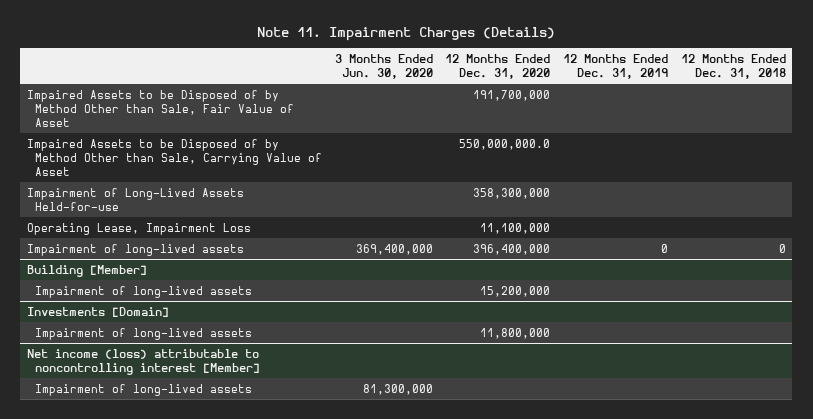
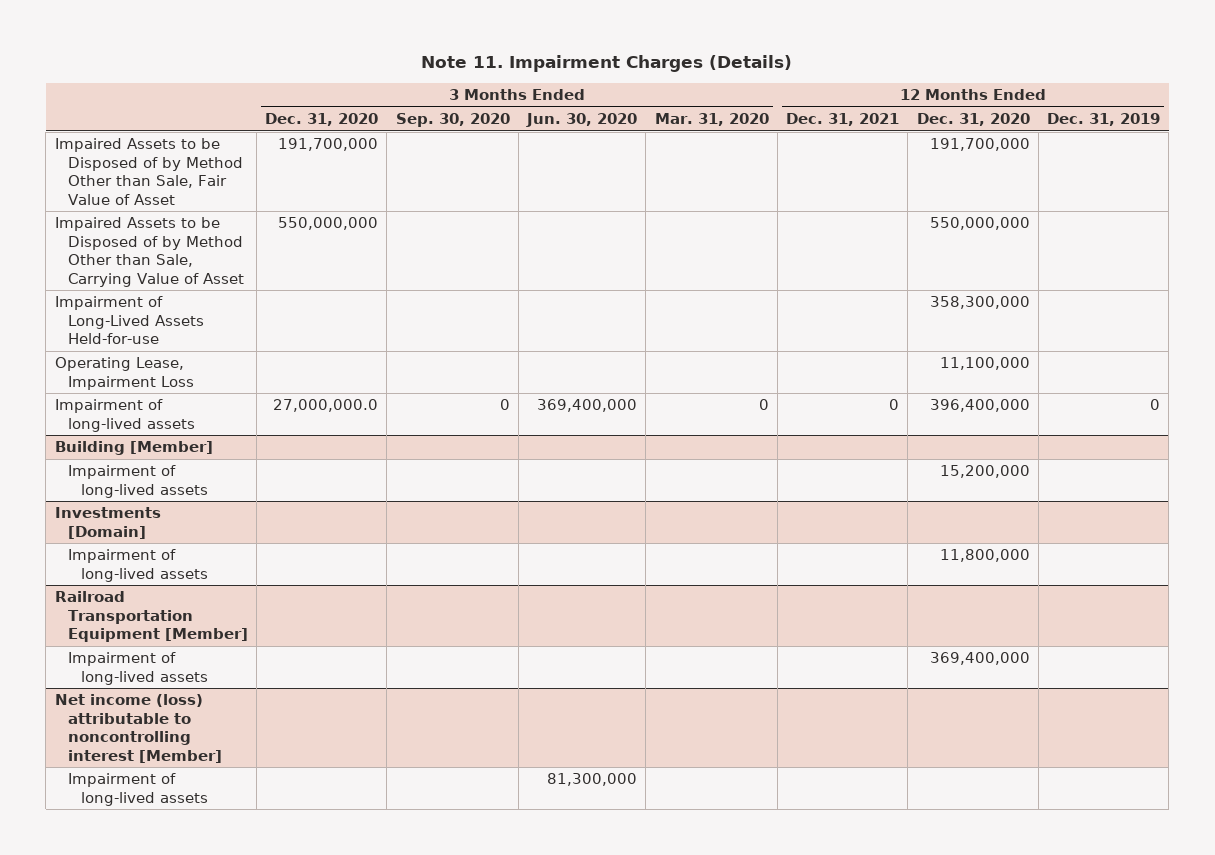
- | 3 Months Ended Jun. 30, 2020 | 12 Months Ended Dec. 31, 2020 | 12 Months Ended Dec. 31, 2019 | 12 Months Ended Dec. 31, 2018
+ | 3 Months Ended Dec. 31, 2020 | 3 Months Ended Sep. 30, 2020 | 3 Months Ended Jun. 30, 2020 | 3 Months Ended Mar. 31, 2020 | 12 Months Ended Dec. 31, 2021 | 12 Months Ended Dec. 31, 2020 | 12 Months Ended Dec. 31, 2019
- Impaired Assets to be Disposed of by Method Other than Sale, Carrying Value of Asset | | 550,000,000.0 | |
+ Impaired Assets to be Disposed of by Method Other than Sale, Carrying Value of Asset | 550,000,000 | | | | | 550,000,000 |
+ Railroad Transportation Equipment [Member]
+ Impairment of long-lived assets | | | | | | 369,400,000 |

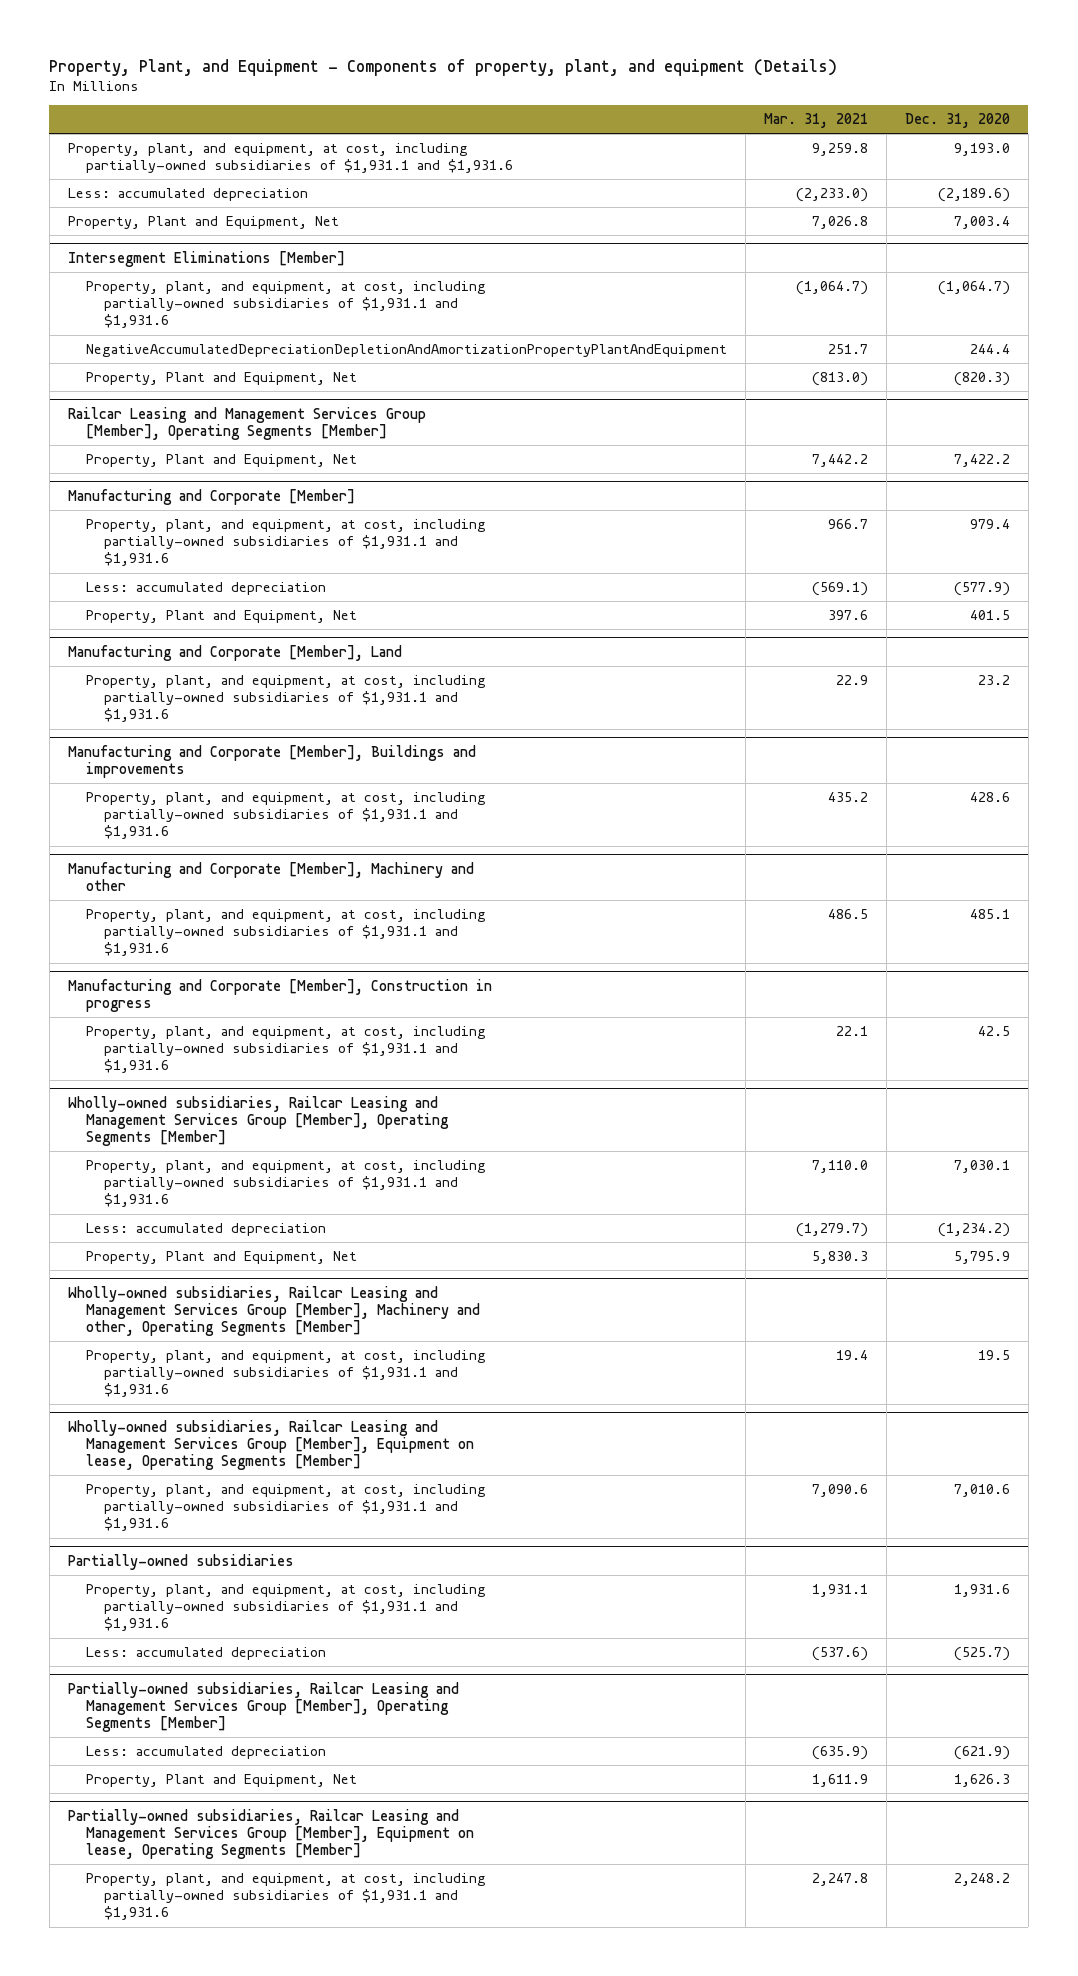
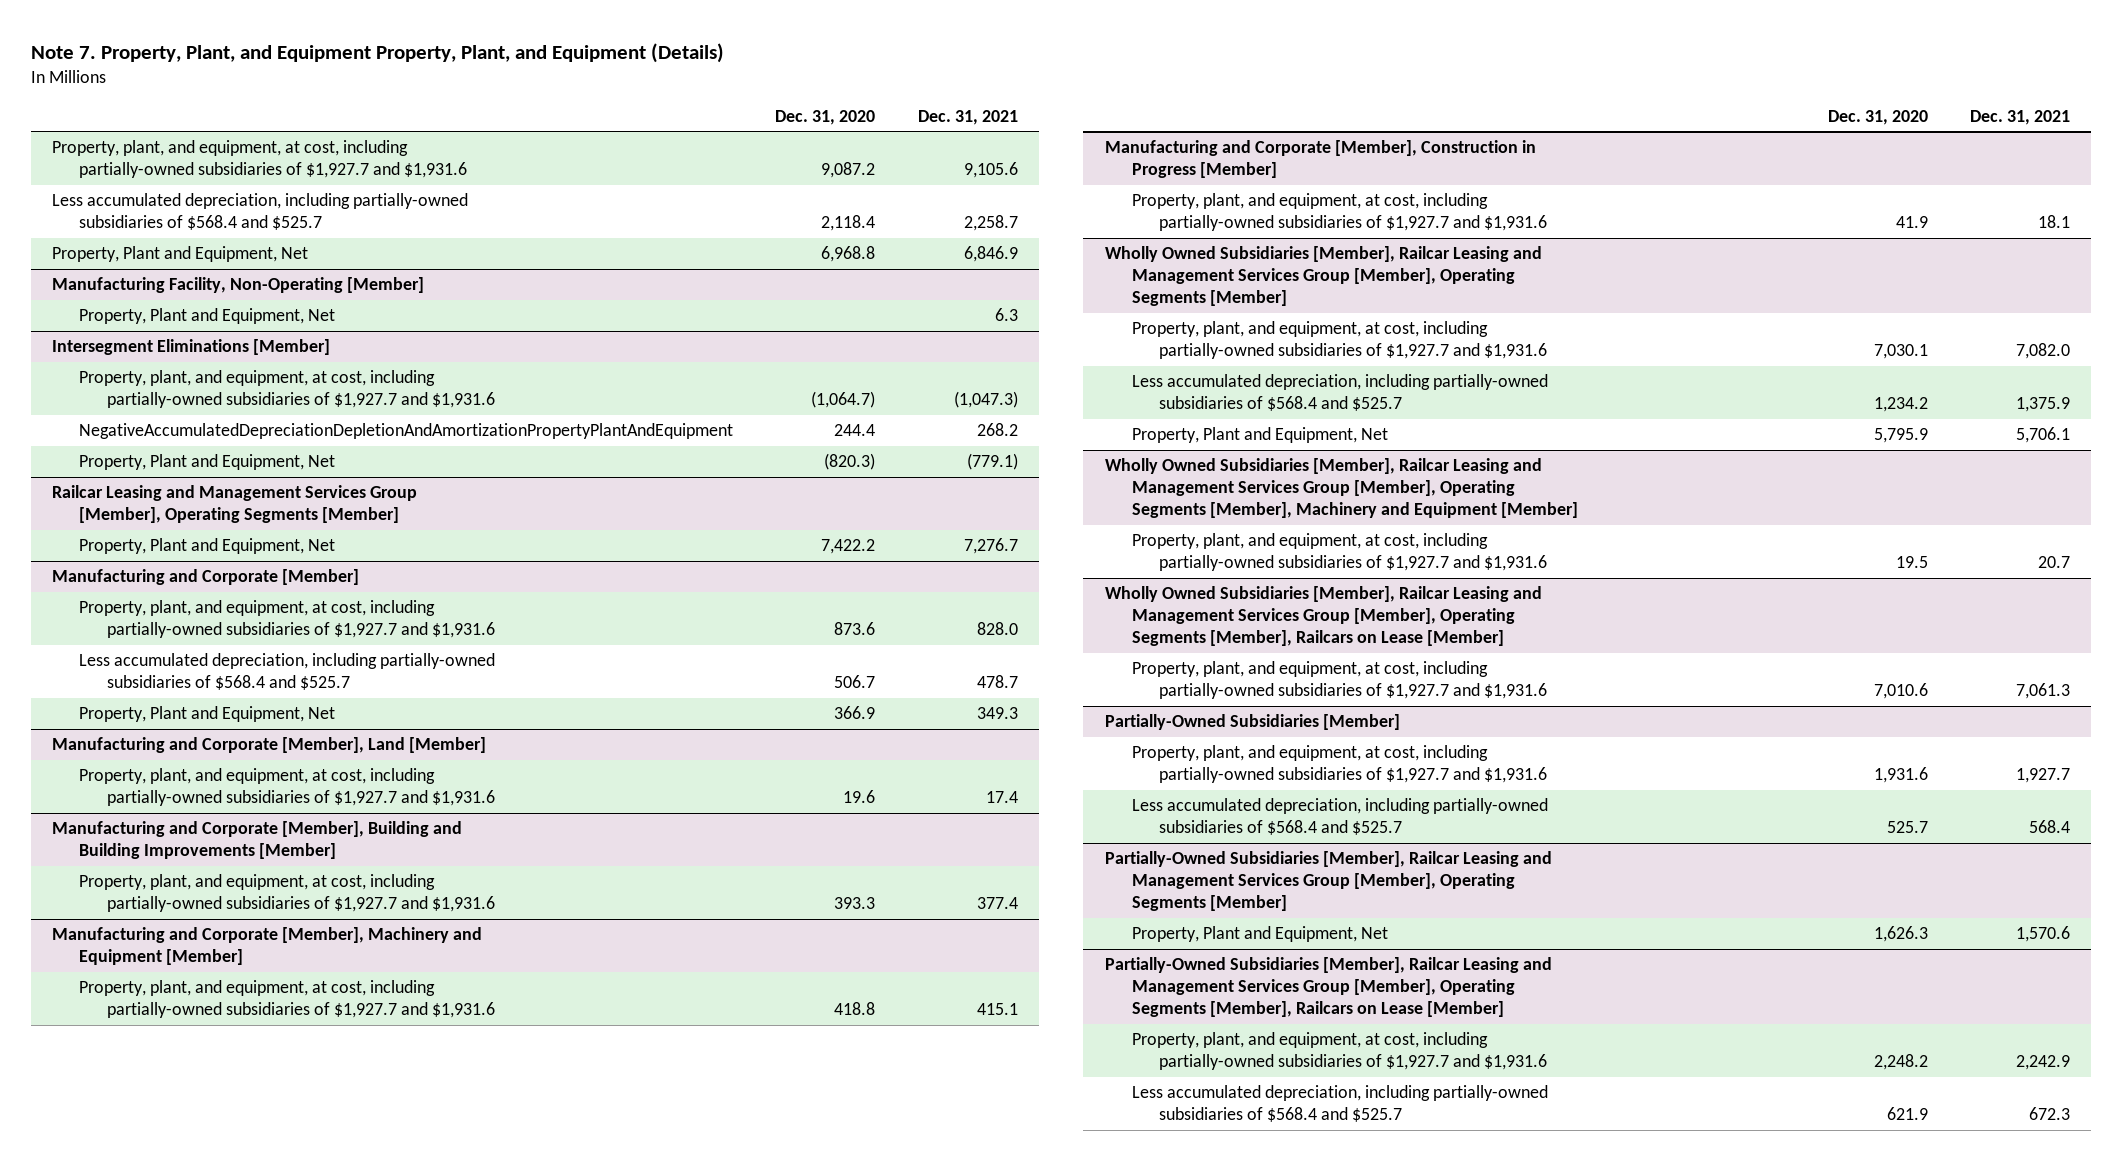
- Property, Plant, and Equipment - Components of property, plant, and equipment (Details)
+ Note 7. Property, Plant, and Equipment Property, Plant, and Equipment (Details)
- | Mar. 31, 2021 | Dec. 31, 2020
+ | Dec. 31, 2020 | Dec. 31, 2021
- Property, plant, and equipment, at cost, including partially-owned subsidiaries of $1,931.1 and $1,931.6 | 9,259.8 | 9,193.0
- Less: accumulated depreciation | (2,233.0) | (2,189.6)
- Property, Plant and Equipment, Net | 7,026.8 | 7,003.4
+ Property, plant, and equipment, at cost, including partially-owned subsidiaries of $1,927.7 and $1,931.6 | 9,087.2 | 9,105.6
+ Less accumulated depreciation, including partially-owned subsidiaries of $568.4 and $525.7 | 2,118.4 | 2,258.7
+ Property, Plant and Equipment, Net | 6,968.8 | 6,846.9
+ Manufacturing Facility, Non-Operating [Member]
+ Property, Plant and Equipment, Net | | 6.3
@ Intersegment Eliminations [Member]
- Property, plant, and equipment, at cost, including partially-owned subsidiaries of $1,931.1 and $1,931.6 | (1,064.7) | (1,064.7)
+ Property, plant, and equipment, at cost, including partially-owned subsidiaries of $1,927.7 and $1,931.6 | (1,064.7) | (1,047.3)
@ Manufacturing and Corporate [Member]
- Property, plant, and equipment, at cost, including partially-owned subsidiaries of $1,931.1 and $1,931.6 | 966.7 | 979.4
- Less: accumulated depreciation | (569.1) | (577.9)
- Property, Plant and Equipment, Net | 397.6 | 401.5
- Manufacturing and Corporate [Member], Land
- Property, plant, and equipment, at cost, including partially-owned subsidiaries of $1,931.1 and $1,931.6 | 22.9 | 23.2
- Manufacturing and Corporate [Member], Buildings and improvements
- Property, plant, and equipment, at cost, including partially-owned subsidiaries of $1,931.1 and $1,931.6 | 435.2 | 428.6
- Manufacturing and Corporate [Member], Machinery and other
- Property, plant, and equipment, at cost, including partially-owned subsidiaries of $1,931.1 and $1,931.6 | 486.5 | 485.1
- Manufacturing and Corporate [Member], Construction in progress
- Property, plant, and equipment, at cost, including partially-owned subsidiaries of $1,931.1 and $1,931.6 | 22.1 | 42.5
- Wholly-owned subsidiaries, Railcar Leasing and Management Services Group [Member], Operating Segments [Member]
- Property, plant, and equipment, at cost, including partially-owned subsidiaries of $1,931.1 and $1,931.6 | 7,110.0 | 7,030.1
- Less: accumulated depreciation | (1,279.7) | (1,234.2)
@ Manufacturing and Corporate [Member]
+ Property, plant, and equipment, at cost, including partially-owned subsidiaries of $1,927.7 and $1,931.6 | 873.6 | 828.0
+ Less accumulated depreciation, including partially-owned subsidiaries of $568.4 and $525.7 | 506.7 | 478.7
+ Property, Plant and Equipment, Net | 366.9 | 349.3
+ Manufacturing and Corporate [Member], Land [Member]
+ Property, plant, and equipment, at cost, including partially-owned subsidiaries of $1,927.7 and $1,931.6 | 19.6 | 17.4
+ Manufacturing and Corporate [Member], Building and Building Improvements [Member]
+ Property, plant, and equipment, at cost, including partially-owned subsidiaries of $1,927.7 and $1,931.6 | 393.3 | 377.4
+ Manufacturing and Corporate [Member], Machinery and Equipment [Member]
+ Property, plant, and equipment, at cost, including partially-owned subsidiaries of $1,927.7 and $1,931.6 | 418.8 | 415.1
+ Manufacturing and Corporate [Member], Construction in Progress [Member]
+ Property, plant, and equipment, at cost, including partially-owned subsidiaries of $1,927.7 and $1,931.6 | 41.9 | 18.1
+ Wholly Owned Subsidiaries [Member], Railcar Leasing and Management Services Group [Member], Operating Segments [Member]
+ Property, plant, and equipment, at cost, including partially-owned subsidiaries of $1,927.7 and $1,931.6 | 7,030.1 | 7,082.0
+ Less accumulated depreciation, including partially-owned subsidiaries of $568.4 and $525.7 | 1,234.2 | 1,375.9
- Wholly-owned subsidiaries, Railcar Leasing and Management Services Group [Member], Machinery and other, Operating Segments [Member]
- Property, plant, and equipment, at cost, including partially-owned subsidiaries of $1,931.1 and $1,931.6 | 19.4 | 19.5
- Wholly-owned subsidiaries, Railcar Leasing and Management Services Group [Member], Equipment on lease, Operating Segments [Member]
- Property, plant, and equipment, at cost, including partially-owned subsidiaries of $1,931.1 and $1,931.6 | 7,090.6 | 7,010.6
- Partially-owned subsidiaries
- Property, plant, and equipment, at cost, including partially-owned subsidiaries of $1,931.1 and $1,931.6 | 1,931.1 | 1,931.6
- Less: accumulated depreciation | (537.6) | (525.7)
- Partially-owned subsidiaries, Railcar Leasing and Management Services Group [Member], Operating Segments [Member]
- Less: accumulated depreciation | (635.9) | (621.9)
+ Wholly Owned Subsidiaries [Member], Railcar Leasing and Management Services Group [Member], Operating Segments [Member], Machinery and Equipment [Member]
+ Property, plant, and equipment, at cost, including partially-owned subsidiaries of $1,927.7 and $1,931.6 | 19.5 | 20.7
+ Wholly Owned Subsidiaries [Member], Railcar Leasing and Management Services Group [Member], Operating Segments [Member], Railcars on Lease [Member]
+ Property, plant, and equipment, at cost, including partially-owned subsidiaries of $1,927.7 and $1,931.6 | 7,010.6 | 7,061.3
+ Partially-Owned Subsidiaries [Member]
+ Property, plant, and equipment, at cost, including partially-owned subsidiaries of $1,927.7 and $1,931.6 | 1,931.6 | 1,927.7
+ Less accumulated depreciation, including partially-owned subsidiaries of $568.4 and $525.7 | 525.7 | 568.4
+ Partially-Owned Subsidiaries [Member], Railcar Leasing and Management Services Group [Member], Operating Segments [Member]
- Partially-owned subsidiaries, Railcar Leasing and Management Services Group [Member], Equipment on lease, Operating Segments [Member]
- Property, plant, and equipment, at cost, including partially-owned subsidiaries of $1,931.1 and $1,931.6 | 2,247.8 | 2,248.2
+ Partially-Owned Subsidiaries [Member], Railcar Leasing and Management Services Group [Member], Operating Segments [Member], Railcars on Lease [Member]
+ Property, plant, and equipment, at cost, including partially-owned subsidiaries of $1,927.7 and $1,931.6 | 2,248.2 | 2,242.9
+ Less accumulated depreciation, including partially-owned subsidiaries of $568.4 and $525.7 | 621.9 | 672.3

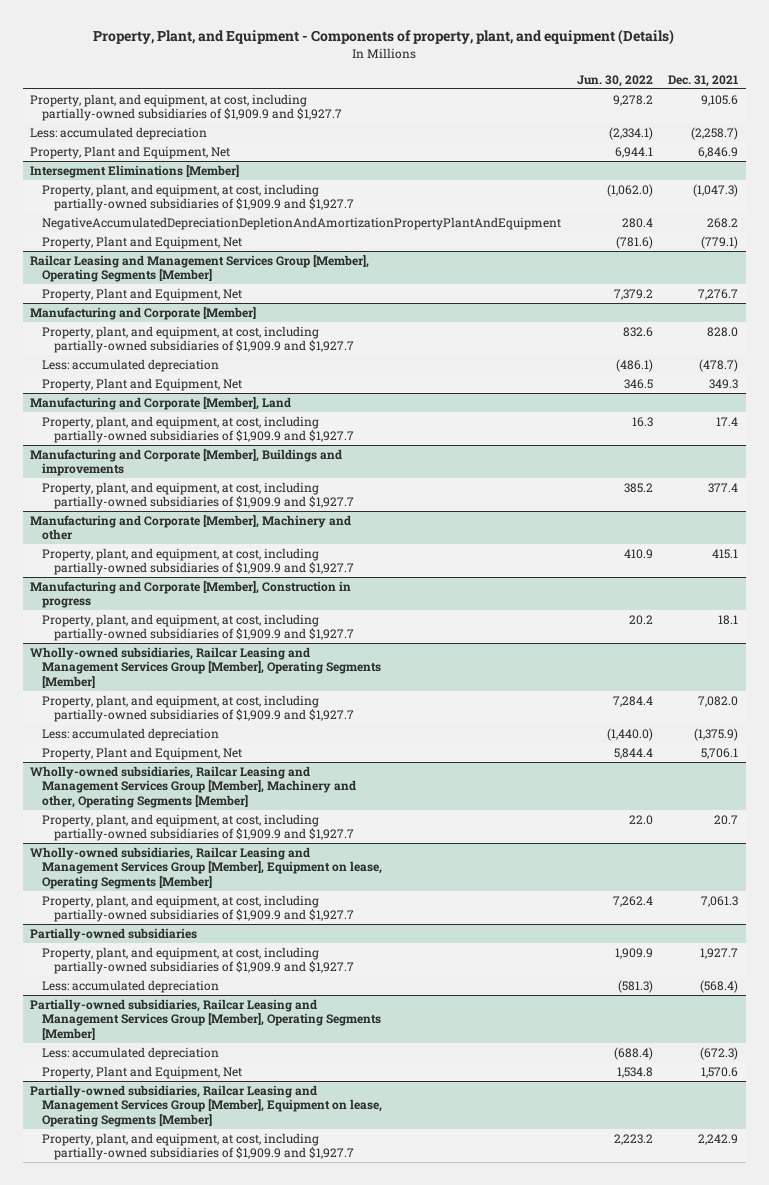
- Note 7. Property, Plant, and Equipment Property, Plant, and Equipment (Details)
+ Property, Plant, and Equipment - Components of property, plant, and equipment (Details)
- | Dec. 31, 2020 | Dec. 31, 2021
+ | Jun. 30, 2022 | Dec. 31, 2021
- Property, plant, and equipment, at cost, including partially-owned subsidiaries of $1,927.7 and $1,931.6 | 9,087.2 | 9,105.6
- Less accumulated depreciation, including partially-owned subsidiaries of $568.4 and $525.7 | 2,118.4 | 2,258.7
+ Property, plant, and equipment, at cost, including partially-owned subsidiaries of $1,909.9 and $1,927.7 | 9,278.2 | 9,105.6
+ Less: accumulated depreciation | (2,334.1) | (2,258.7)
- Manufacturing Facility, Non-Operating [Member]
- Property, Plant and Equipment, Net | | 6.3
@ Intersegment Eliminations [Member]
- Property, plant, and equipment, at cost, including partially-owned subsidiaries of $1,927.7 and $1,931.6 | (1,064.7) | (1,047.3)
+ Property, plant, and equipment, at cost, including partially-owned subsidiaries of $1,909.9 and $1,927.7 | (1,062.0) | (1,047.3)
@ Manufacturing and Corporate [Member]
- Property, plant, and equipment, at cost, including partially-owned subsidiaries of $1,927.7 and $1,931.6 | 873.6 | 828.0
- Less accumulated depreciation, including partially-owned subsidiaries of $568.4 and $525.7 | 506.7 | 478.7
+ Property, plant, and equipment, at cost, including partially-owned subsidiaries of $1,909.9 and $1,927.7 | 832.6 | 828.0
+ Less: accumulated depreciation | (486.1) | (478.7)
- Manufacturing and Corporate [Member], Land [Member]
- Property, plant, and equipment, at cost, including partially-owned subsidiaries of $1,927.7 and $1,931.6 | 19.6 | 17.4
- Manufacturing and Corporate [Member], Building and Building Improvements [Member]
- Property, plant, and equipment, at cost, including partially-owned subsidiaries of $1,927.7 and $1,931.6 | 393.3 | 377.4
- Manufacturing and Corporate [Member], Machinery and Equipment [Member]
- Property, plant, and equipment, at cost, including partially-owned subsidiaries of $1,927.7 and $1,931.6 | 418.8 | 415.1
- Manufacturing and Corporate [Member], Construction in Progress [Member]
- Property, plant, and equipment, at cost, including partially-owned subsidiaries of $1,927.7 and $1,931.6 | 41.9 | 18.1
- Wholly Owned Subsidiaries [Member], Railcar Leasing and Management Services Group [Member], Operating Segments [Member]
- Property, plant, and equipment, at cost, including partially-owned subsidiaries of $1,927.7 and $1,931.6 | 7,030.1 | 7,082.0
- Less accumulated depreciation, including partially-owned subsidiaries of $568.4 and $525.7 | 1,234.2 | 1,375.9
+ Manufacturing and Corporate [Member], Land
+ Property, plant, and equipment, at cost, including partially-owned subsidiaries of $1,909.9 and $1,927.7 | 16.3 | 17.4
+ Manufacturing and Corporate [Member], Buildings and improvements
+ Property, plant, and equipment, at cost, including partially-owned subsidiaries of $1,909.9 and $1,927.7 | 385.2 | 377.4
+ Manufacturing and Corporate [Member], Machinery and other
+ Property, plant, and equipment, at cost, including partially-owned subsidiaries of $1,909.9 and $1,927.7 | 410.9 | 415.1
+ Manufacturing and Corporate [Member], Construction in progress
+ Property, plant, and equipment, at cost, including partially-owned subsidiaries of $1,909.9 and $1,927.7 | 20.2 | 18.1
+ Wholly-owned subsidiaries, Railcar Leasing and Management Services Group [Member], Operating Segments [Member]
+ Property, plant, and equipment, at cost, including partially-owned subsidiaries of $1,909.9 and $1,927.7 | 7,284.4 | 7,082.0
+ Less: accumulated depreciation | (1,440.0) | (1,375.9)
- Wholly Owned Subsidiaries [Member], Railcar Leasing and Management Services Group [Member], Operating Segments [Member], Machinery and Equipment [Member]
- Property, plant, and equipment, at cost, including partially-owned subsidiaries of $1,927.7 and $1,931.6 | 19.5 | 20.7
- Wholly Owned Subsidiaries [Member], Railcar Leasing and Management Services Group [Member], Operating Segments [Member], Railcars on Lease [Member]
- Property, plant, and equipment, at cost, including partially-owned subsidiaries of $1,927.7 and $1,931.6 | 7,010.6 | 7,061.3
- Partially-Owned Subsidiaries [Member]
- Property, plant, and equipment, at cost, including partially-owned subsidiaries of $1,927.7 and $1,931.6 | 1,931.6 | 1,927.7
- Less accumulated depreciation, including partially-owned subsidiaries of $568.4 and $525.7 | 525.7 | 568.4
- Partially-Owned Subsidiaries [Member], Railcar Leasing and Management Services Group [Member], Operating Segments [Member]
+ Wholly-owned subsidiaries, Railcar Leasing and Management Services Group [Member], Machinery and other, Operating Segments [Member]
+ Property, plant, and equipment, at cost, including partially-owned subsidiaries of $1,909.9 and $1,927.7 | 22.0 | 20.7
+ Wholly-owned subsidiaries, Railcar Leasing and Management Services Group [Member], Equipment on lease, Operating Segments [Member]
+ Property, plant, and equipment, at cost, including partially-owned subsidiaries of $1,909.9 and $1,927.7 | 7,262.4 | 7,061.3
+ Partially-owned subsidiaries
+ Property, plant, and equipment, at cost, including partially-owned subsidiaries of $1,909.9 and $1,927.7 | 1,909.9 | 1,927.7
+ Less: accumulated depreciation | (581.3) | (568.4)
+ Partially-owned subsidiaries, Railcar Leasing and Management Services Group [Member], Operating Segments [Member]
+ Less: accumulated depreciation | (688.4) | (672.3)
- Partially-Owned Subsidiaries [Member], Railcar Leasing and Management Services Group [Member], Operating Segments [Member], Railcars on Lease [Member]
- Property, plant, and equipment, at cost, including partially-owned subsidiaries of $1,927.7 and $1,931.6 | 2,248.2 | 2,242.9
- Less accumulated depreciation, including partially-owned subsidiaries of $568.4 and $525.7 | 621.9 | 672.3
+ Partially-owned subsidiaries, Railcar Leasing and Management Services Group [Member], Equipment on lease, Operating Segments [Member]
+ Property, plant, and equipment, at cost, including partially-owned subsidiaries of $1,909.9 and $1,927.7 | 2,223.2 | 2,242.9

